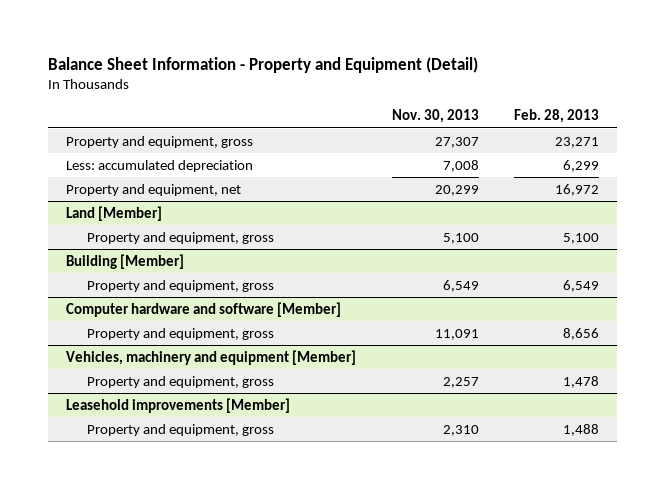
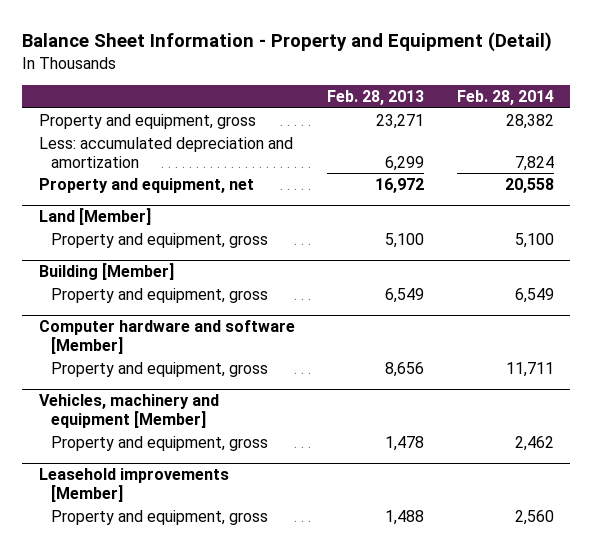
- | Nov. 30, 2013 | Feb. 28, 2013
+ | Feb. 28, 2013 | Feb. 28, 2014
- Less: accumulated depreciation | 7,008 | 6,299
+ Less: accumulated depreciation and amortization | 6,299 | 7,824

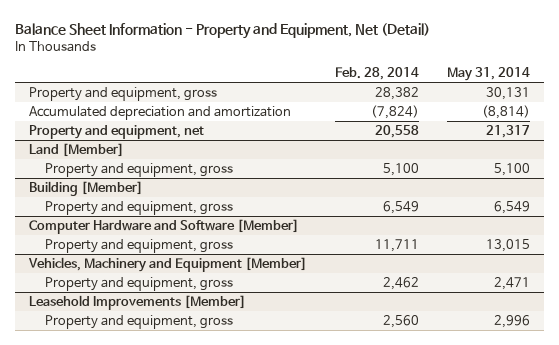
- Balance Sheet Information - Property and Equipment (Detail)
+ Balance Sheet Information - Property and Equipment, Net (Detail)
- | Feb. 28, 2013 | Feb. 28, 2014
+ | Feb. 28, 2014 | May 31, 2014
- Less: accumulated depreciation and amortization | 6,299 | 7,824
+ Accumulated depreciation and amortization | (7,824) | (8,814)
- Computer hardware and software [Member]
+ Computer Hardware and Software [Member]
- Vehicles, machinery and equipment [Member]
+ Vehicles, Machinery and Equipment [Member]
- Leasehold improvements [Member]
+ Leasehold Improvements [Member]

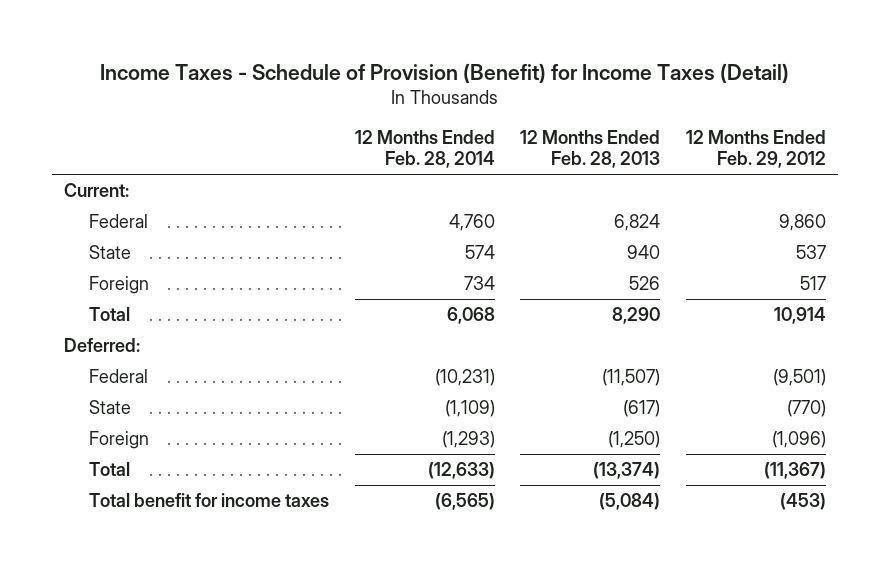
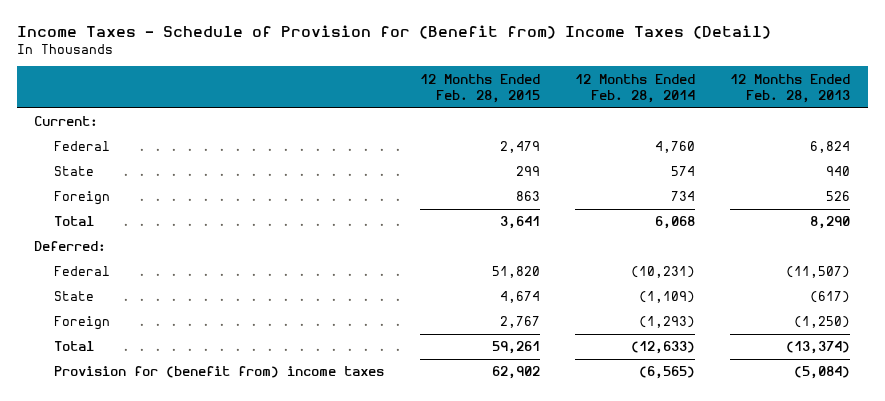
- Income Taxes - Schedule of Provision (Benefit) for Income Taxes (Detail)
+ Income Taxes - Schedule of Provision for (Benefit from) Income Taxes (Detail)
- | 12 Months Ended Feb. 28, 2014 | 12 Months Ended Feb. 28, 2013 | 12 Months Ended Feb. 29, 2012
+ | 12 Months Ended Feb. 28, 2015 | 12 Months Ended Feb. 28, 2014 | 12 Months Ended Feb. 28, 2013
- Total benefit for income taxes | (6,565) | (5,084) | (453)
+ Provision for (benefit from) income taxes | 62,902 | (6,565) | (5,084)

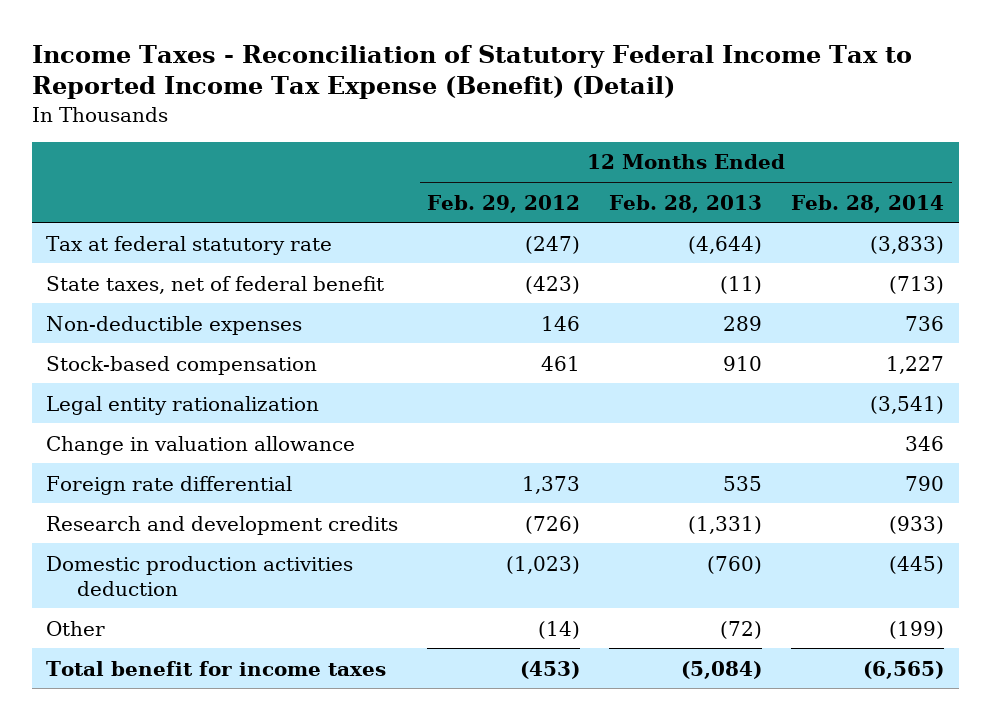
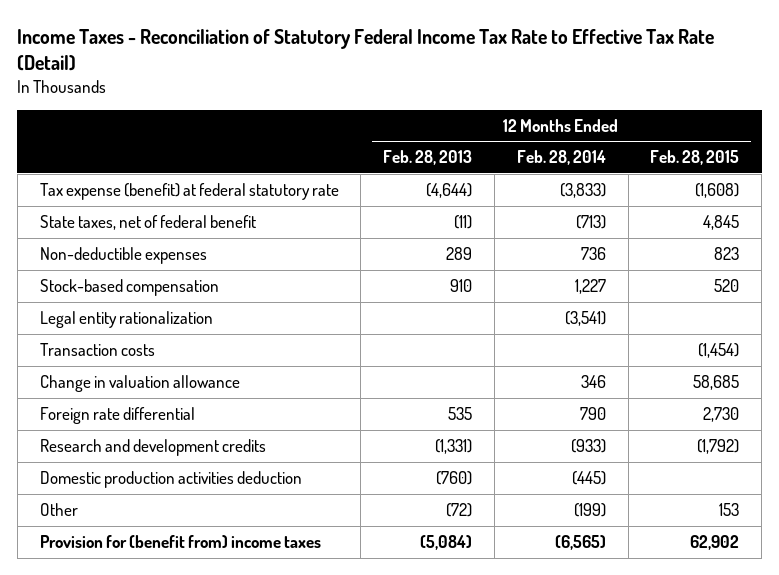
- Income Taxes - Reconciliation of Statutory Federal Income Tax to Reported Income Tax Expense (Benefit) (Detail)
+ Income Taxes - Reconciliation of Statutory Federal Income Tax Rate to Effective Tax Rate (Detail)
- | 12 Months Ended Feb. 29, 2012 | 12 Months Ended Feb. 28, 2013 | 12 Months Ended Feb. 28, 2014
+ | 12 Months Ended Feb. 28, 2013 | 12 Months Ended Feb. 28, 2014 | 12 Months Ended Feb. 28, 2015
- Tax at federal statutory rate | (247) | (4,644) | (3,833)
+ Tax expense (benefit) at federal statutory rate | (4,644) | (3,833) | (1,608)
+ Transaction costs | | | (1,454)
- Total benefit for income taxes | (453) | (5,084) | (6,565)
+ Provision for (benefit from) income taxes | (5,084) | (6,565) | 62,902

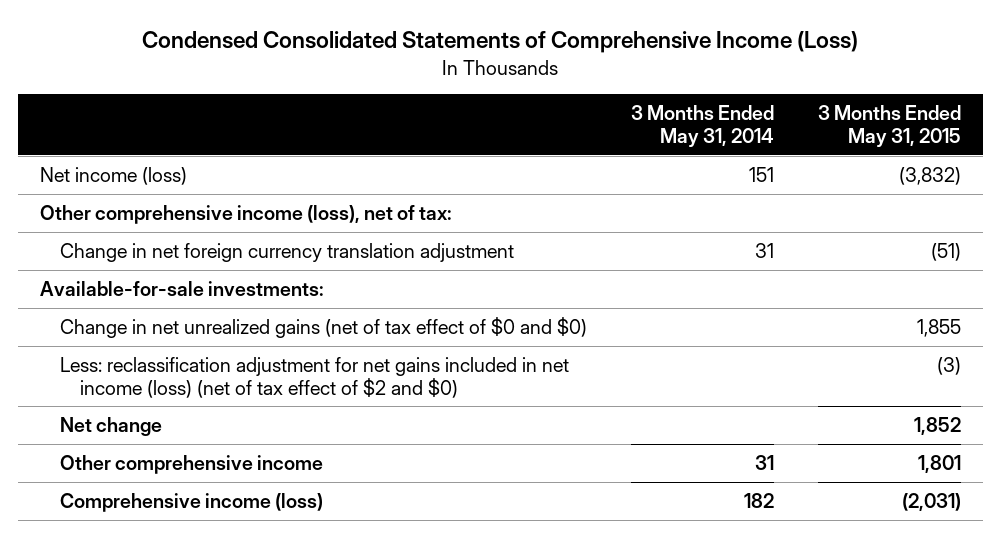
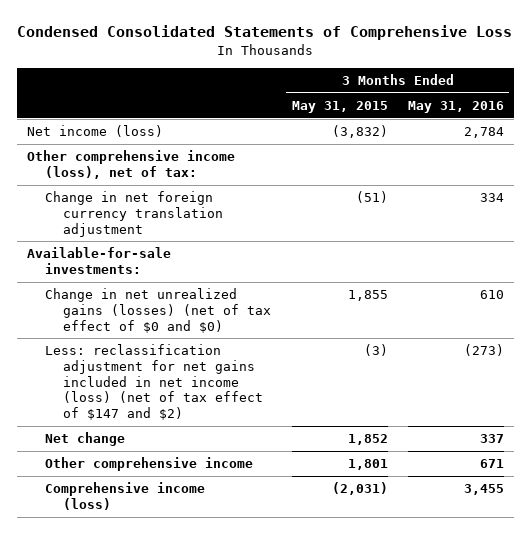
- Condensed Consolidated Statements of Comprehensive Income (Loss)
+ Condensed Consolidated Statements of Comprehensive Loss
- | 3 Months Ended May 31, 2014 | 3 Months Ended May 31, 2015
+ | 3 Months Ended May 31, 2015 | 3 Months Ended May 31, 2016
- Change in net unrealized gains (net of tax effect of $0 and $0) | | 1,855
- Less: reclassification adjustment for net gains included in net income (loss) (net of tax effect of $2 and $0) | | (3)
+ Change in net unrealized gains (losses) (net of tax effect of $0 and $0) | 1,855 | 610
+ Less: reclassification adjustment for net gains included in net income (loss) (net of tax effect of $147 and $2) | (3) | (273)

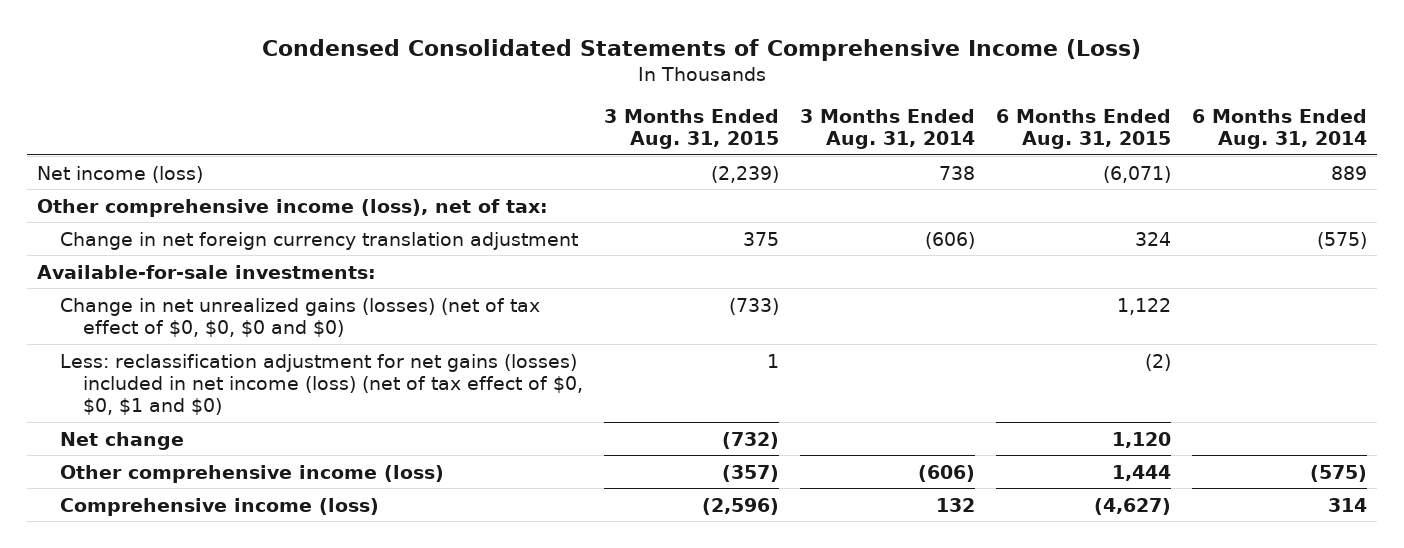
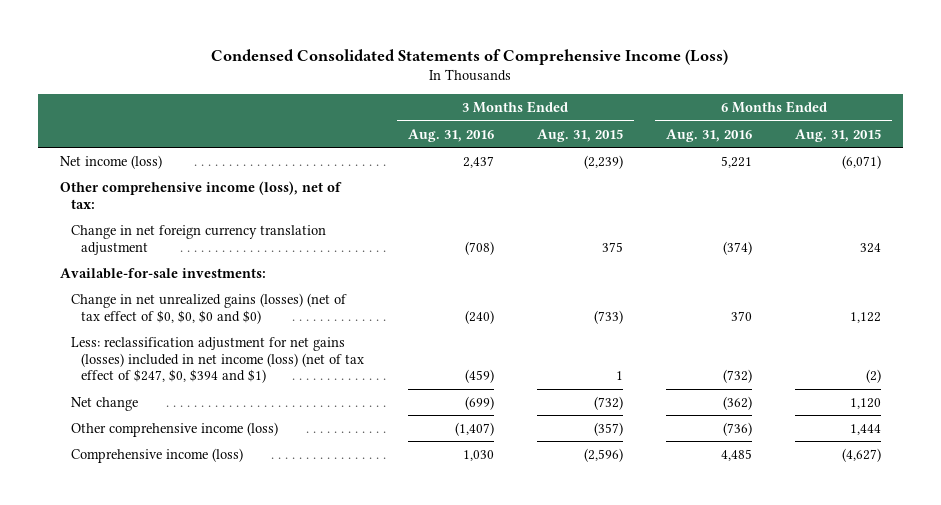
- | 3 Months Ended Aug. 31, 2015 | 3 Months Ended Aug. 31, 2014 | 6 Months Ended Aug. 31, 2015 | 6 Months Ended Aug. 31, 2014
+ | 3 Months Ended Aug. 31, 2016 | 3 Months Ended Aug. 31, 2015 | 6 Months Ended Aug. 31, 2016 | 6 Months Ended Aug. 31, 2015
- Less: reclassification adjustment for net gains (losses) included in net income (loss) (net of tax effect of $0, $0, $1 and $0) | 1 | | (2) |
+ Less: reclassification adjustment for net gains (losses) included in net income (loss) (net of tax effect of $247, $0, $394 and $1) | (459) | 1 | (732) | (2)

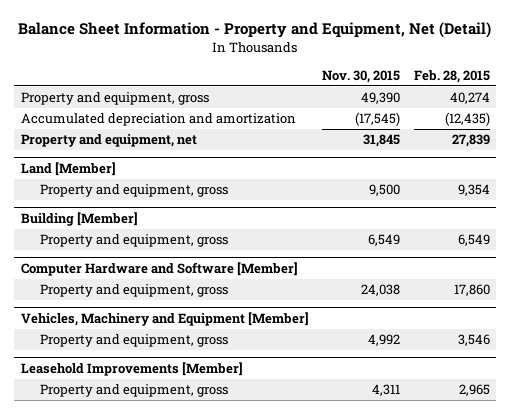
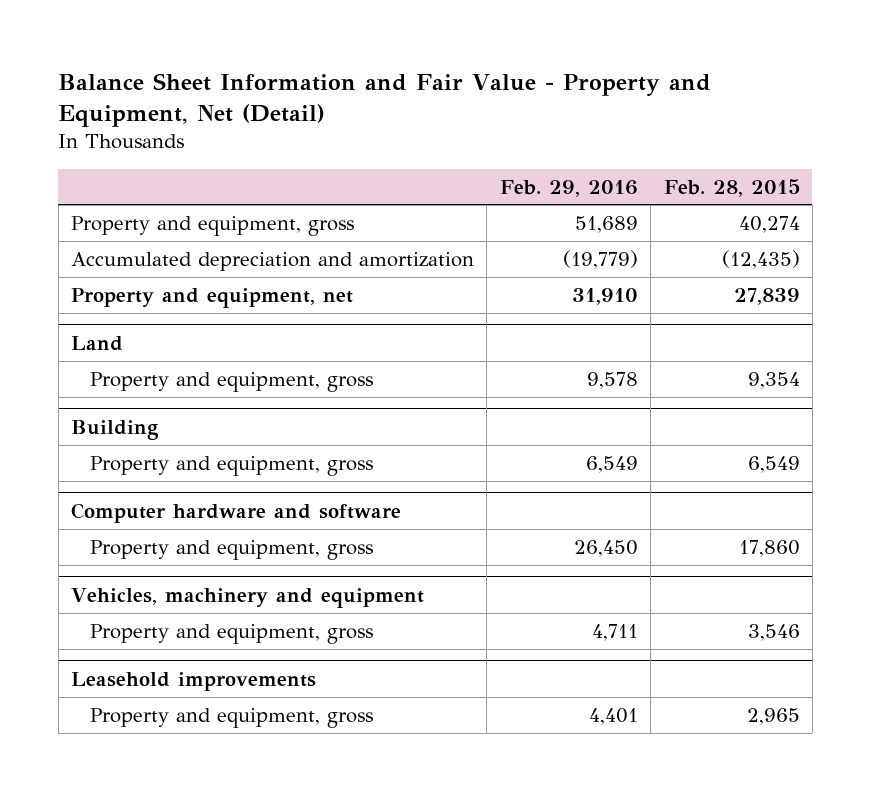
- Balance Sheet Information - Property and Equipment, Net (Detail)
+ Balance Sheet Information and Fair Value - Property and Equipment, Net (Detail)
- | Nov. 30, 2015 | Feb. 28, 2015
+ | Feb. 29, 2016 | Feb. 28, 2015
- Land [Member]
+ Land
- Building [Member]
+ Building
- Computer Hardware and Software [Member]
+ Computer hardware and software
- Vehicles, Machinery and Equipment [Member]
+ Vehicles, machinery and equipment
- Leasehold Improvements [Member]
+ Leasehold improvements

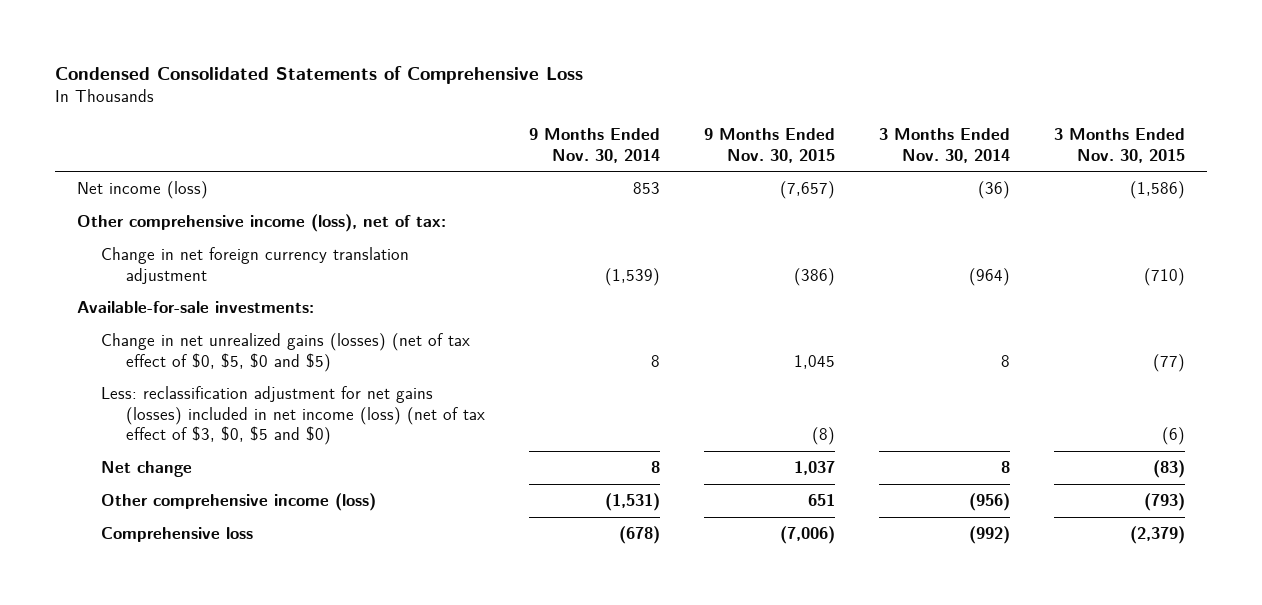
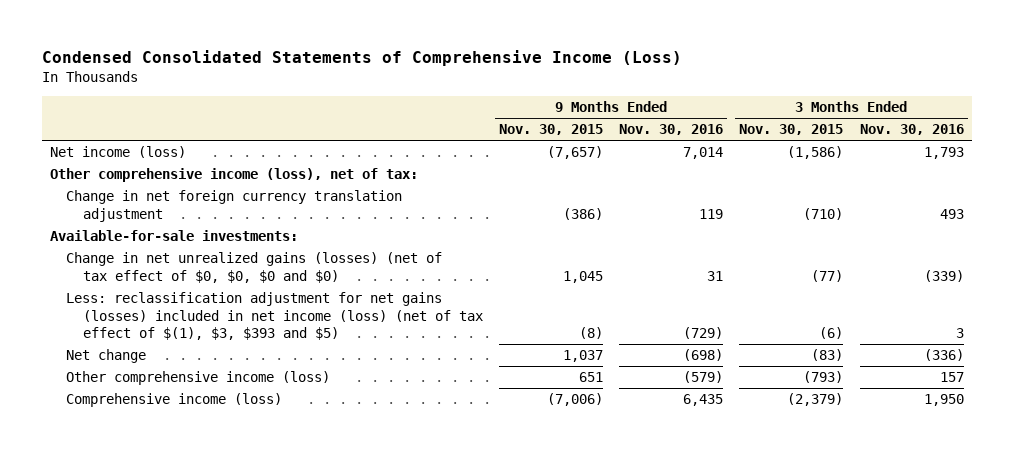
- Condensed Consolidated Statements of Comprehensive Loss
+ Condensed Consolidated Statements of Comprehensive Income (Loss)
- | 9 Months Ended Nov. 30, 2014 | 9 Months Ended Nov. 30, 2015 | 3 Months Ended Nov. 30, 2014 | 3 Months Ended Nov. 30, 2015
+ | 9 Months Ended Nov. 30, 2015 | 9 Months Ended Nov. 30, 2016 | 3 Months Ended Nov. 30, 2015 | 3 Months Ended Nov. 30, 2016
- Change in net unrealized gains (losses) (net of tax effect of $0, $5, $0 and $5) | 8 | 1,045 | 8 | (77)
- Less: reclassification adjustment for net gains (losses) included in net income (loss) (net of tax effect of $3, $0, $5 and $0) | | (8) | | (6)
+ Change in net unrealized gains (losses) (net of tax effect of $0, $0, $0 and $0) | 1,045 | 31 | (77) | (339)
+ Less: reclassification adjustment for net gains (losses) included in net income (loss) (net of tax effect of $(1), $3, $393 and $5) | (8) | (729) | (6) | 3
- Comprehensive loss | (678) | (7,006) | (992) | (2,379)
+ Comprehensive income (loss) | (7,006) | 6,435 | (2,379) | 1,950

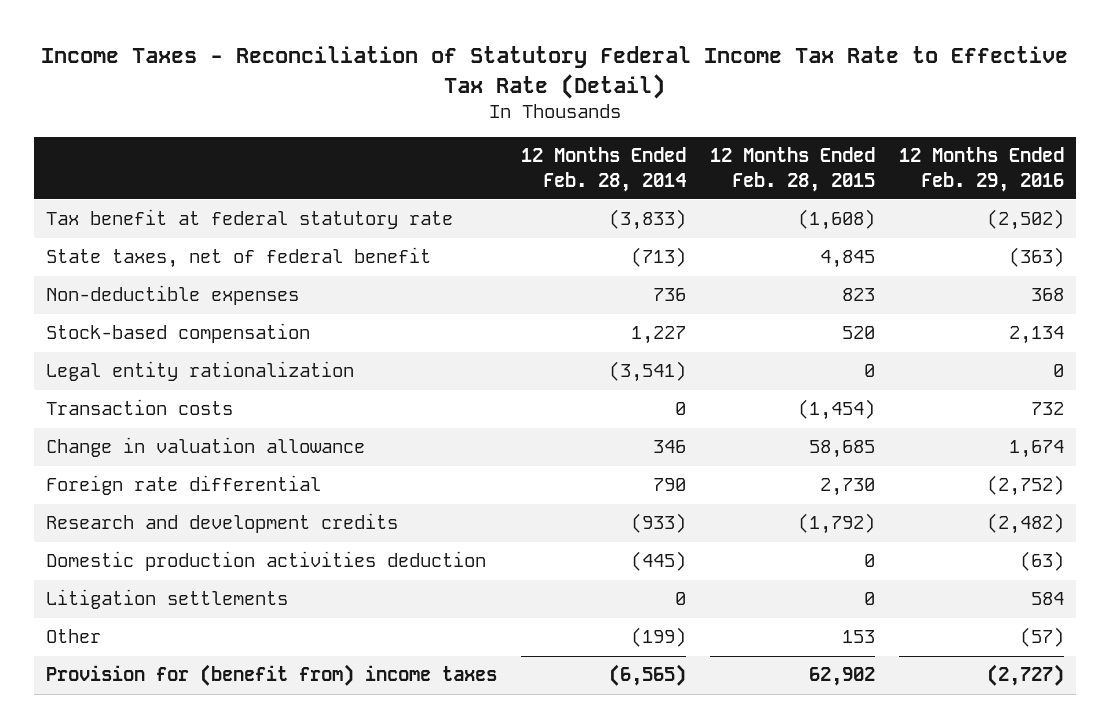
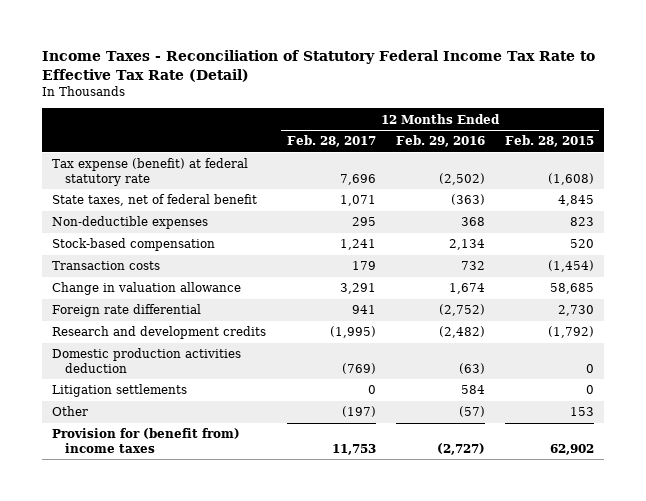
- | 12 Months Ended Feb. 28, 2014 | 12 Months Ended Feb. 28, 2015 | 12 Months Ended Feb. 29, 2016
+ | 12 Months Ended Feb. 28, 2017 | 12 Months Ended Feb. 29, 2016 | 12 Months Ended Feb. 28, 2015
- Tax benefit at federal statutory rate | (3,833) | (1,608) | (2,502)
+ Tax expense (benefit) at federal statutory rate | 7,696 | (2,502) | (1,608)
- Legal entity rationalization | (3,541) | 0 | 0

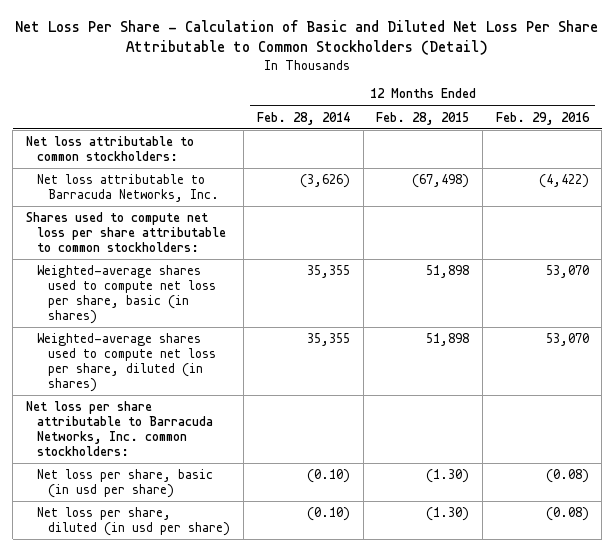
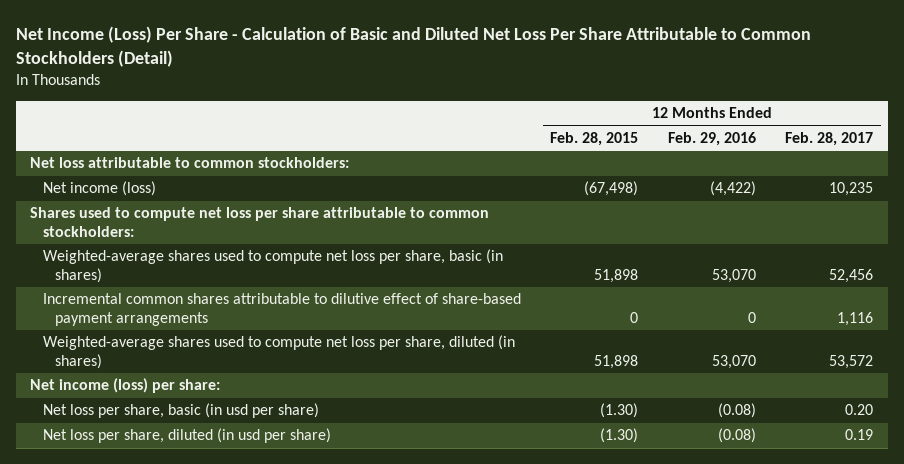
- Net Loss Per Share - Calculation of Basic and Diluted Net Loss Per Share Attributable to Common Stockholders (Detail)
+ Net Income (Loss) Per Share - Calculation of Basic and Diluted Net Loss Per Share Attributable to Common Stockholders (Detail)
- | 12 Months Ended Feb. 28, 2014 | 12 Months Ended Feb. 28, 2015 | 12 Months Ended Feb. 29, 2016
+ | 12 Months Ended Feb. 28, 2015 | 12 Months Ended Feb. 29, 2016 | 12 Months Ended Feb. 28, 2017
- Net loss attributable to Barracuda Networks, Inc. | (3,626) | (67,498) | (4,422)
+ Net income (loss) | (67,498) | (4,422) | 10,235
+ Incremental common shares attributable to dilutive effect of share-based payment arrangements | 0 | 0 | 1,116
- Net loss per share attributable to Barracuda Networks, Inc. common stockholders:
+ Net income (loss) per share:

